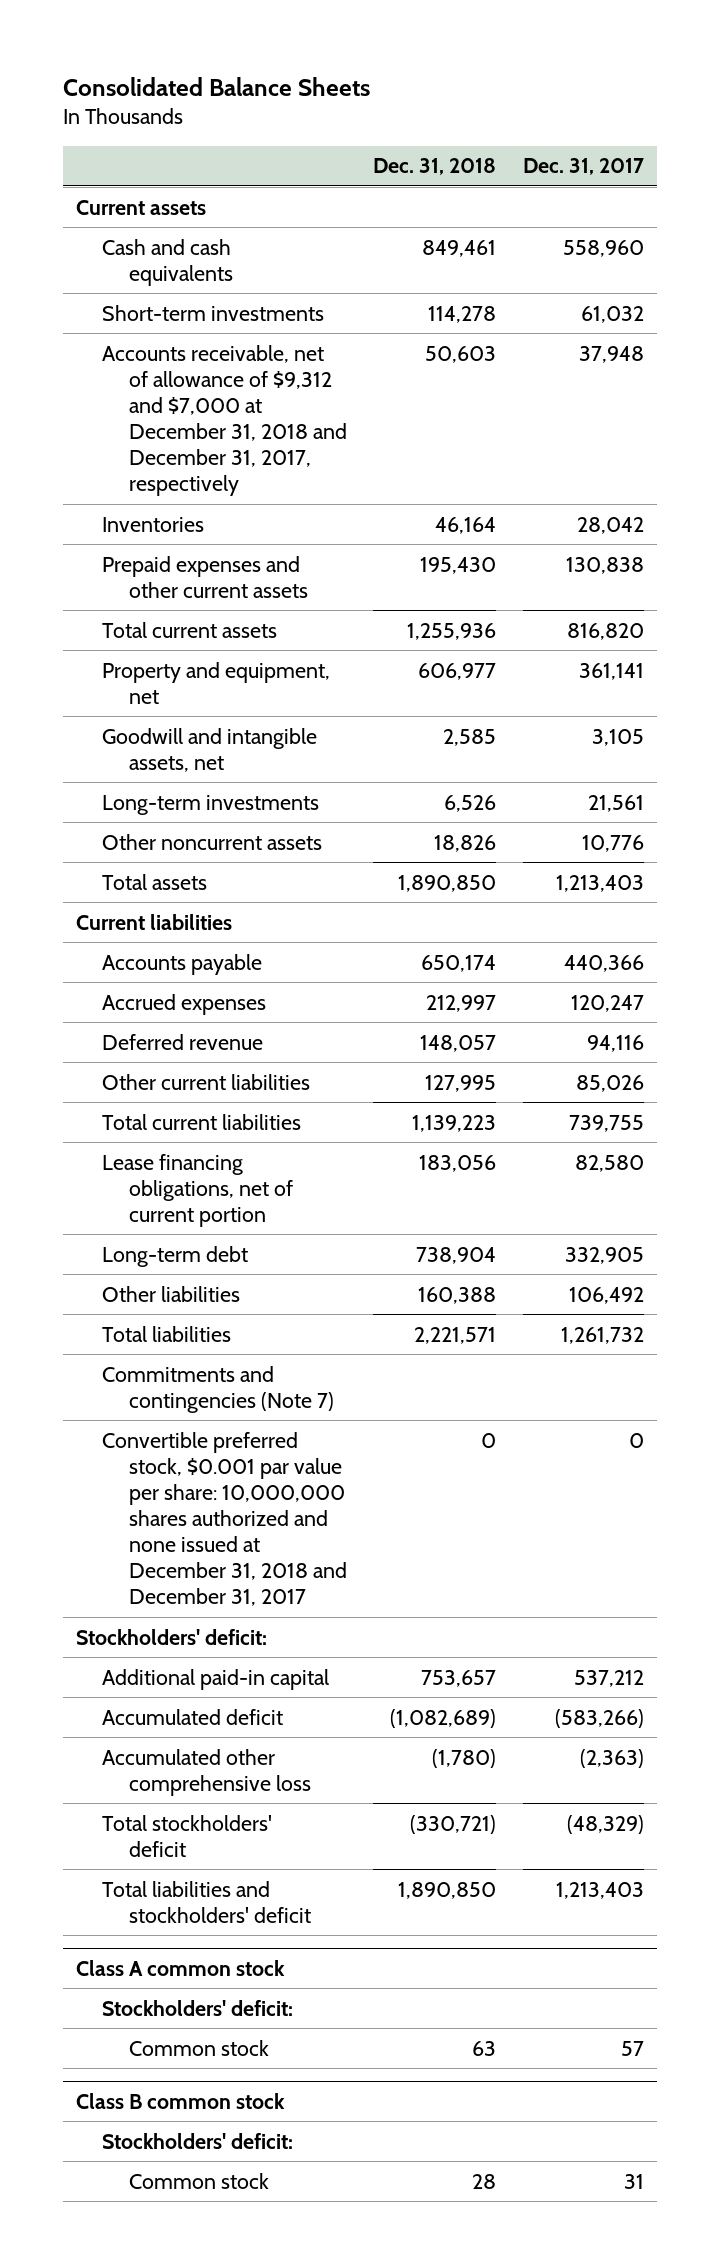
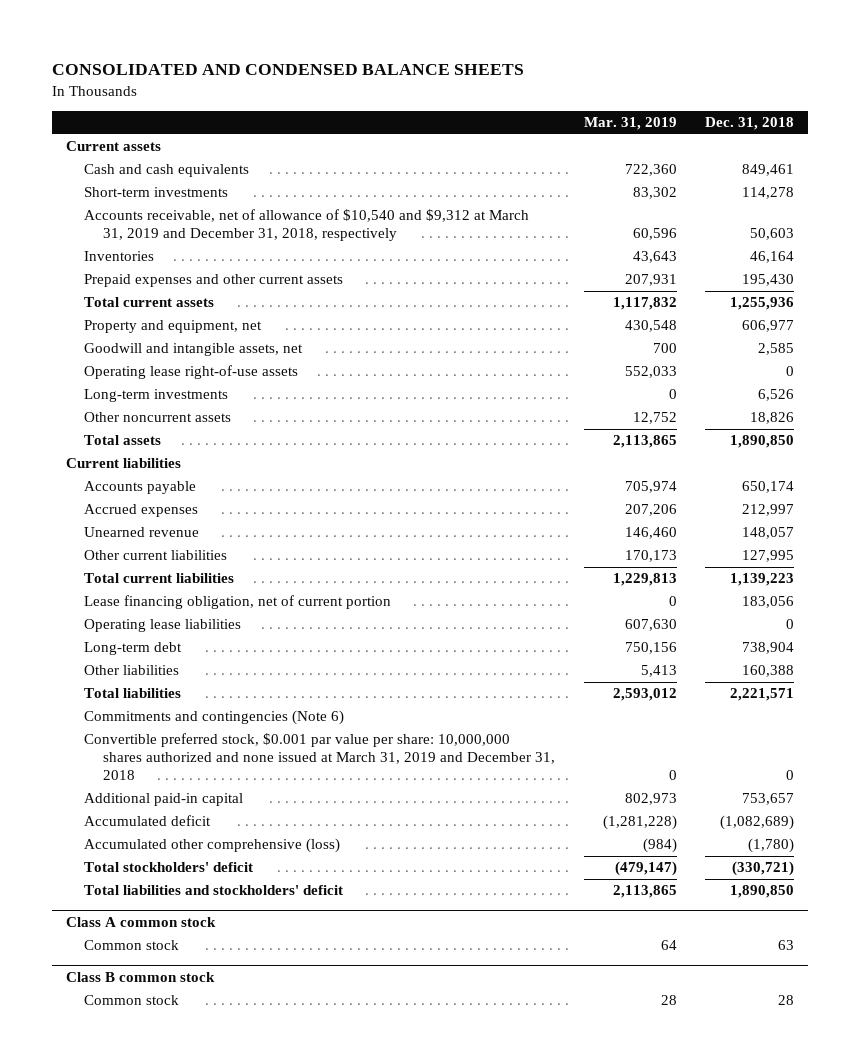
- Consolidated Balance Sheets
+ CONSOLIDATED AND CONDENSED BALANCE SHEETS
- | Dec. 31, 2018 | Dec. 31, 2017
+ | Mar. 31, 2019 | Dec. 31, 2018
- Accounts receivable, net of allowance of $9,312 and $7,000 at December 31, 2018 and December 31, 2017, respectively | 50,603 | 37,948
+ Accounts receivable, net of allowance of $10,540 and $9,312 at March 31, 2019 and December 31, 2018, respectively | 60,596 | 50,603
+ Operating lease right-of-use assets | 552,033 | 0
- Deferred revenue | 148,057 | 94,116
+ Unearned revenue | 146,460 | 148,057
- Lease financing obligations, net of current portion | 183,056 | 82,580
+ Lease financing obligation, net of current portion | 0 | 183,056
+ Operating lease liabilities | 607,630 | 0
- Commitments and contingencies (Note 7)
- Convertible preferred stock, $0.001 par value per share: 10,000,000 shares authorized and none issued at December 31, 2018 and December 31, 2017 | 0 | 0
- Stockholders' deficit:
+ Commitments and contingencies (Note 6)
+ Convertible preferred stock, $0.001 par value per share: 10,000,000 shares authorized and none issued at March 31, 2019 and December 31, 2018 | 0 | 0
- Accumulated other comprehensive loss | (1,780) | (2,363)
+ Accumulated other comprehensive (loss) | (984) | (1,780)
@ Class A common stock
- Stockholders' deficit:
@ Class B common stock
- Stockholders' deficit:

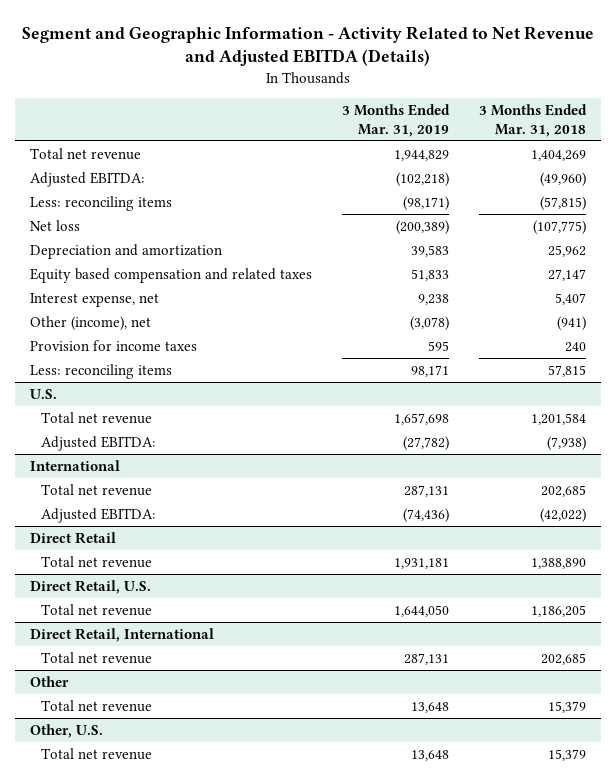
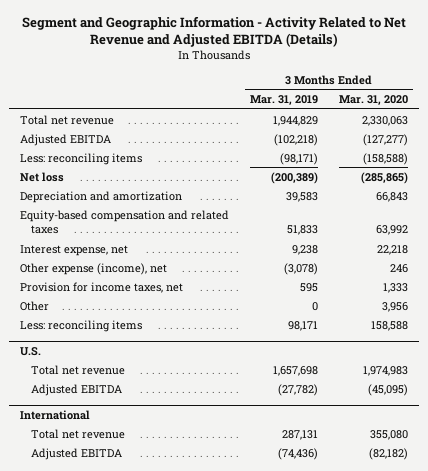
- | 3 Months Ended Mar. 31, 2019 | 3 Months Ended Mar. 31, 2018
+ | 3 Months Ended Mar. 31, 2019 | 3 Months Ended Mar. 31, 2020
- Adjusted EBITDA: | (102,218) | (49,960)
+ Adjusted EBITDA | (102,218) | (127,277)
- Equity based compensation and related taxes | 51,833 | 27,147
+ Equity-based compensation and related taxes | 51,833 | 63,992
- Other (income), net | (3,078) | (941)
- Provision for income taxes | 595 | 240
+ Other expense (income), net | (3,078) | 246
+ Provision for income taxes, net | 595 | 1,333
+ Other | 0 | 3,956
@ U.S.
- Adjusted EBITDA: | (27,782) | (7,938)
+ Adjusted EBITDA | (27,782) | (45,095)
@ International
- Adjusted EBITDA: | (74,436) | (42,022)
- Direct Retail
- Total net revenue | 1,931,181 | 1,388,890
- Direct Retail, U.S.
- Total net revenue | 1,644,050 | 1,186,205
- Direct Retail, International
- Total net revenue | 287,131 | 202,685
- Other
- Total net revenue | 13,648 | 15,379
- Other, U.S.
- Total net revenue | 13,648 | 15,379
@ International
+ Adjusted EBITDA | (74,436) | (82,182)

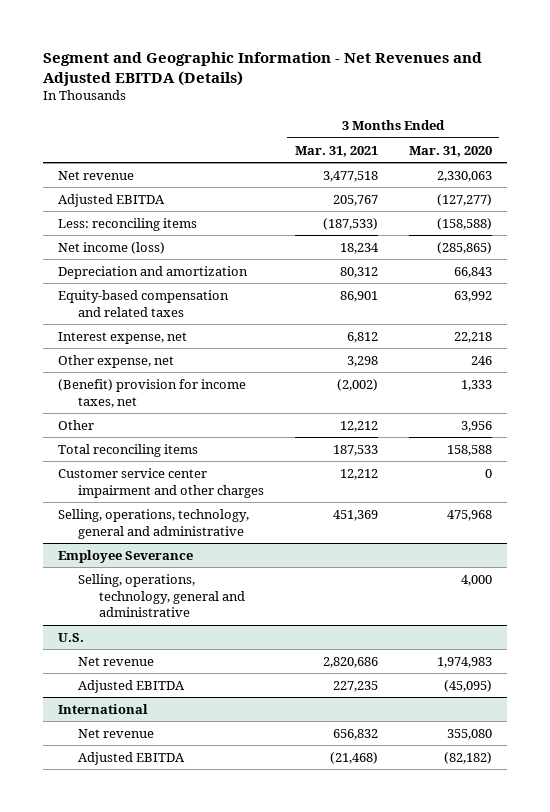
- Segment and Geographic Information - Activity Related to Net Revenue and Adjusted EBITDA (Details)
+ Segment and Geographic Information - Net Revenues and Adjusted EBITDA (Details)
- | 3 Months Ended Mar. 31, 2019 | 3 Months Ended Mar. 31, 2020
+ | 3 Months Ended Mar. 31, 2021 | 3 Months Ended Mar. 31, 2020
- Total net revenue | 1,944,829 | 2,330,063
+ Net revenue | 3,477,518 | 2,330,063
- Net loss | (200,389) | (285,865)
+ Net income (loss) | 18,234 | (285,865)
- Other expense (income), net | (3,078) | 246
- Provision for income taxes, net | 595 | 1,333
+ Other expense, net | 3,298 | 246
+ (Benefit) provision for income taxes, net | (2,002) | 1,333
- Less: reconciling items | 98,171 | 158,588
+ Total reconciling items | 187,533 | 158,588
+ Customer service center impairment and other charges | 12,212 | 0
+ Selling, operations, technology, general and administrative | 451,369 | 475,968
+ Employee Severance
+ Selling, operations, technology, general and administrative | | 4,000
@ U.S.
- Total net revenue | 1,657,698 | 1,974,983
+ Net revenue | 2,820,686 | 1,974,983
@ International
- Total net revenue | 287,131 | 355,080
+ Net revenue | 656,832 | 355,080

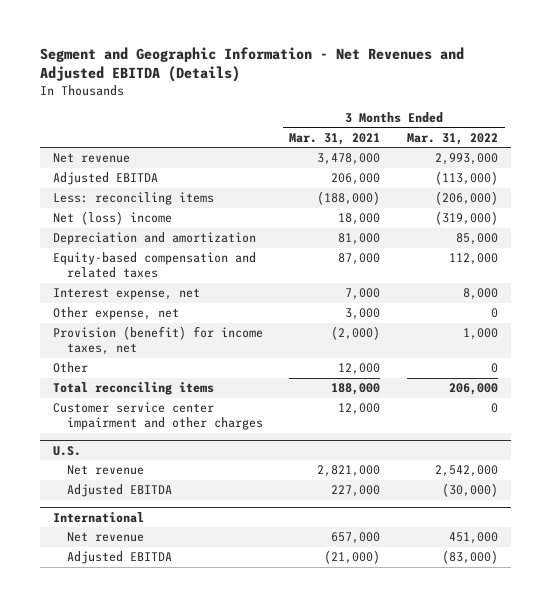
- | 3 Months Ended Mar. 31, 2021 | 3 Months Ended Mar. 31, 2020
+ | 3 Months Ended Mar. 31, 2021 | 3 Months Ended Mar. 31, 2022
- Net revenue | 3,477,518 | 2,330,063
- Adjusted EBITDA | 205,767 | (127,277)
- Less: reconciling items | (187,533) | (158,588)
- Net income (loss) | 18,234 | (285,865)
- Depreciation and amortization | 80,312 | 66,843
- Equity-based compensation and related taxes | 86,901 | 63,992
- Interest expense, net | 6,812 | 22,218
- Other expense, net | 3,298 | 246
- (Benefit) provision for income taxes, net | (2,002) | 1,333
- Other | 12,212 | 3,956
- Total reconciling items | 187,533 | 158,588
- Customer service center impairment and other charges | 12,212 | 0
- Selling, operations, technology, general and administrative | 451,369 | 475,968
- Employee Severance
- Selling, operations, technology, general and administrative | | 4,000
+ Net revenue | 3,478,000 | 2,993,000
+ Adjusted EBITDA | 206,000 | (113,000)
+ Less: reconciling items | (188,000) | (206,000)
+ Net (loss) income | 18,000 | (319,000)
+ Depreciation and amortization | 81,000 | 85,000
+ Equity-based compensation and related taxes | 87,000 | 112,000
+ Interest expense, net | 7,000 | 8,000
+ Other expense, net | 3,000 | 0
+ Provision (benefit) for income taxes, net | (2,000) | 1,000
+ Other | 12,000 | 0
+ Total reconciling items | 188,000 | 206,000
+ Customer service center impairment and other charges | 12,000 | 0
@ U.S.
- Net revenue | 2,820,686 | 1,974,983
- Adjusted EBITDA | 227,235 | (45,095)
+ Net revenue | 2,821,000 | 2,542,000
+ Adjusted EBITDA | 227,000 | (30,000)
@ International
- Net revenue | 656,832 | 355,080
- Adjusted EBITDA | (21,468) | (82,182)
+ Net revenue | 657,000 | 451,000
+ Adjusted EBITDA | (21,000) | (83,000)

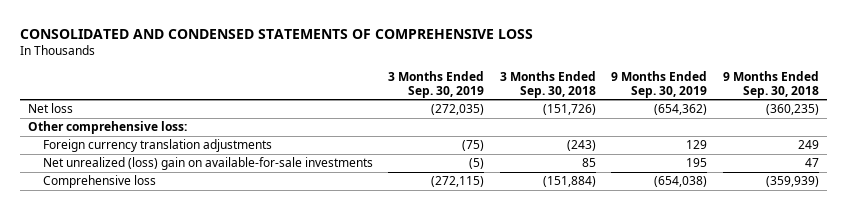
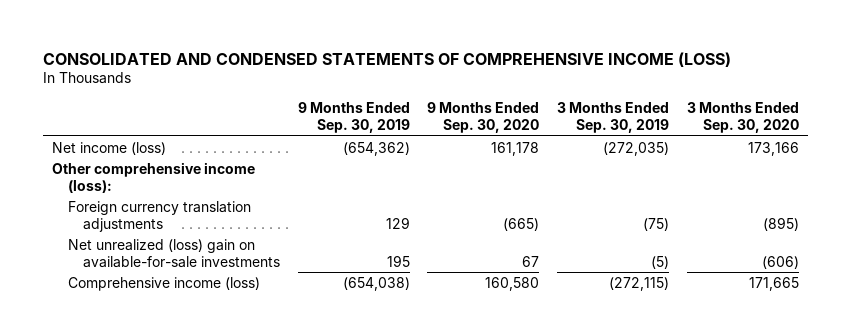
- CONSOLIDATED AND CONDENSED STATEMENTS OF COMPREHENSIVE LOSS
+ CONSOLIDATED AND CONDENSED STATEMENTS OF COMPREHENSIVE INCOME (LOSS)
- | 3 Months Ended Sep. 30, 2019 | 3 Months Ended Sep. 30, 2018 | 9 Months Ended Sep. 30, 2019 | 9 Months Ended Sep. 30, 2018
+ | 9 Months Ended Sep. 30, 2019 | 9 Months Ended Sep. 30, 2020 | 3 Months Ended Sep. 30, 2019 | 3 Months Ended Sep. 30, 2020
- Net loss | (272,035) | (151,726) | (654,362) | (360,235)
- Other comprehensive loss:
+ Net income (loss) | (654,362) | 161,178 | (272,035) | 173,166
+ Other comprehensive income (loss):
- Comprehensive loss | (272,115) | (151,884) | (654,038) | (359,939)
+ Comprehensive income (loss) | (654,038) | 160,580 | (272,115) | 171,665

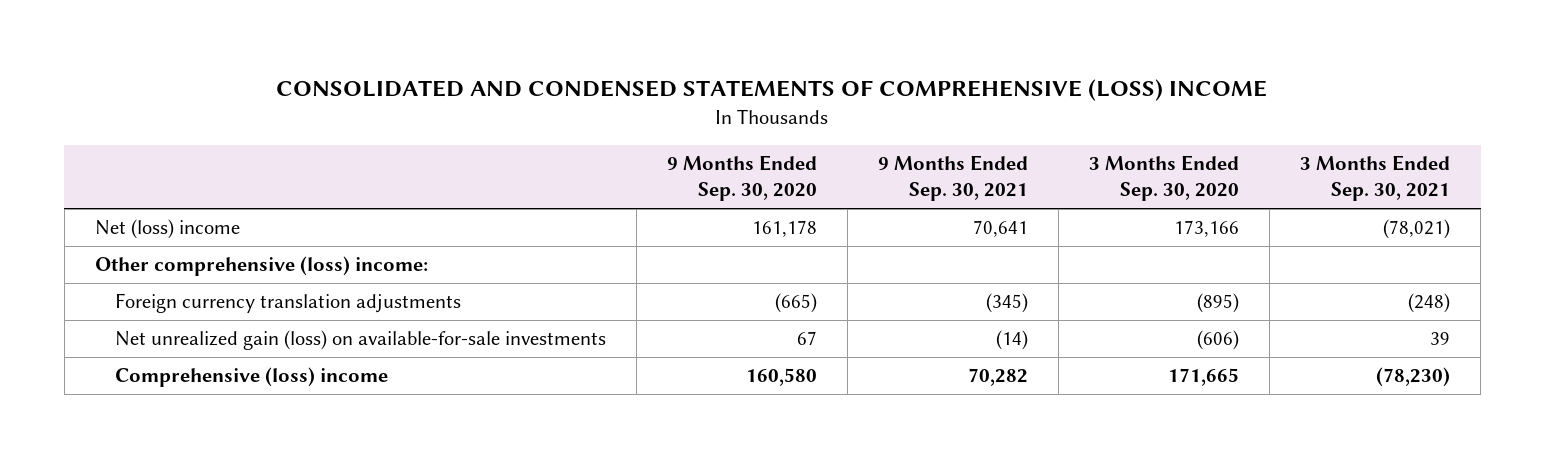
- CONSOLIDATED AND CONDENSED STATEMENTS OF COMPREHENSIVE INCOME (LOSS)
+ CONSOLIDATED AND CONDENSED STATEMENTS OF COMPREHENSIVE (LOSS) INCOME
- | 9 Months Ended Sep. 30, 2019 | 9 Months Ended Sep. 30, 2020 | 3 Months Ended Sep. 30, 2019 | 3 Months Ended Sep. 30, 2020
+ | 9 Months Ended Sep. 30, 2020 | 9 Months Ended Sep. 30, 2021 | 3 Months Ended Sep. 30, 2020 | 3 Months Ended Sep. 30, 2021
- Net income (loss) | (654,362) | 161,178 | (272,035) | 173,166
- Other comprehensive income (loss):
+ Net (loss) income | 161,178 | 70,641 | 173,166 | (78,021)
+ Other comprehensive (loss) income:
- Net unrealized (loss) gain on available-for-sale investments | 195 | 67 | (5) | (606)
- Comprehensive income (loss) | (654,038) | 160,580 | (272,115) | 171,665
+ Net unrealized gain (loss) on available-for-sale investments | 67 | (14) | (606) | 39
+ Comprehensive (loss) income | 160,580 | 70,282 | 171,665 | (78,230)

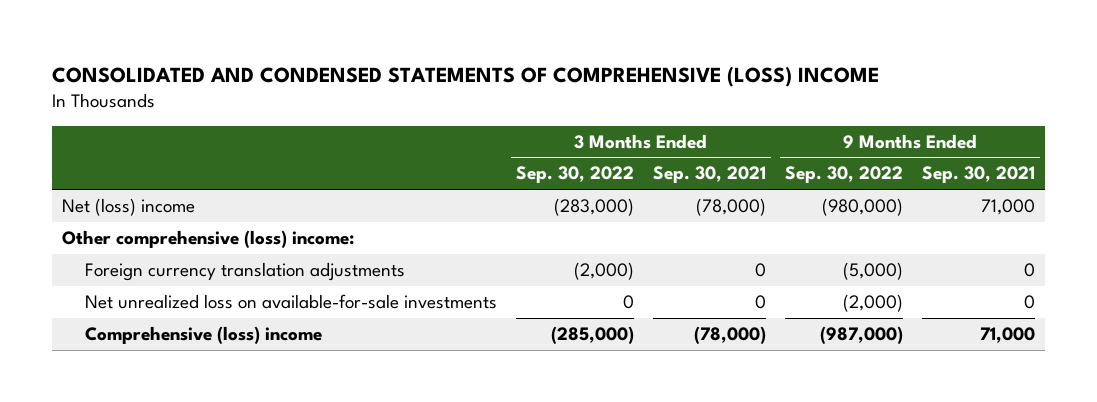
- | 9 Months Ended Sep. 30, 2020 | 9 Months Ended Sep. 30, 2021 | 3 Months Ended Sep. 30, 2020 | 3 Months Ended Sep. 30, 2021
+ | 3 Months Ended Sep. 30, 2022 | 3 Months Ended Sep. 30, 2021 | 9 Months Ended Sep. 30, 2022 | 9 Months Ended Sep. 30, 2021
- Net (loss) income | 161,178 | 70,641 | 173,166 | (78,021)
+ Net (loss) income | (283,000) | (78,000) | (980,000) | 71,000
- Foreign currency translation adjustments | (665) | (345) | (895) | (248)
- Net unrealized gain (loss) on available-for-sale investments | 67 | (14) | (606) | 39
- Comprehensive (loss) income | 160,580 | 70,282 | 171,665 | (78,230)
+ Foreign currency translation adjustments | (2,000) | 0 | (5,000) | 0
+ Net unrealized loss on available-for-sale investments | 0 | 0 | (2,000) | 0
+ Comprehensive (loss) income | (285,000) | (78,000) | (987,000) | 71,000

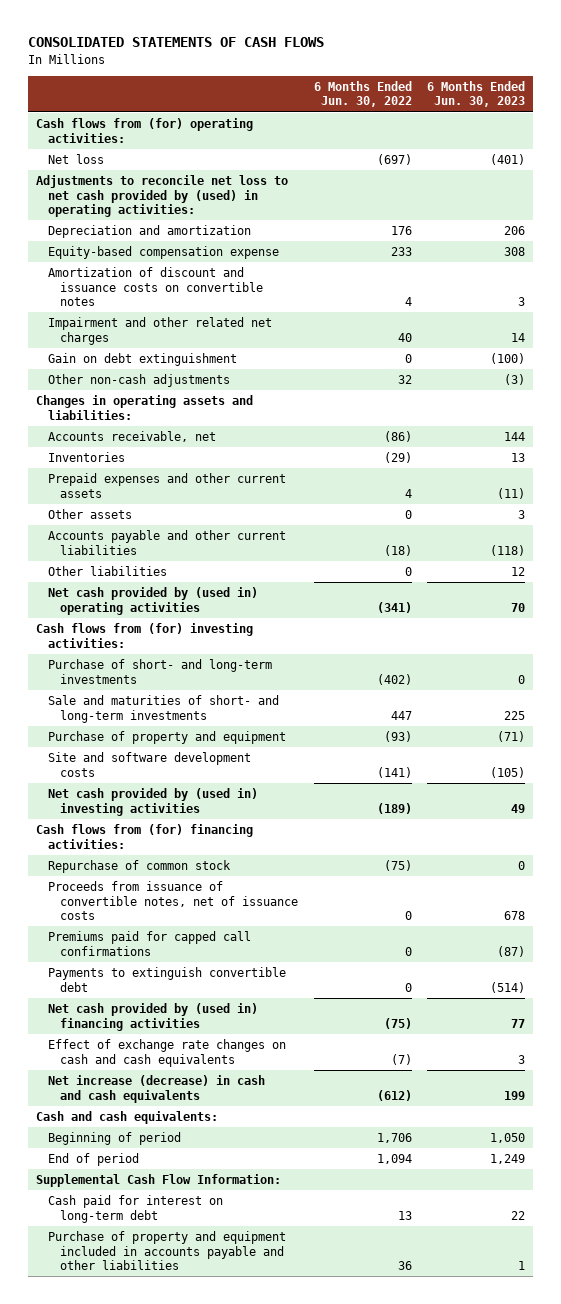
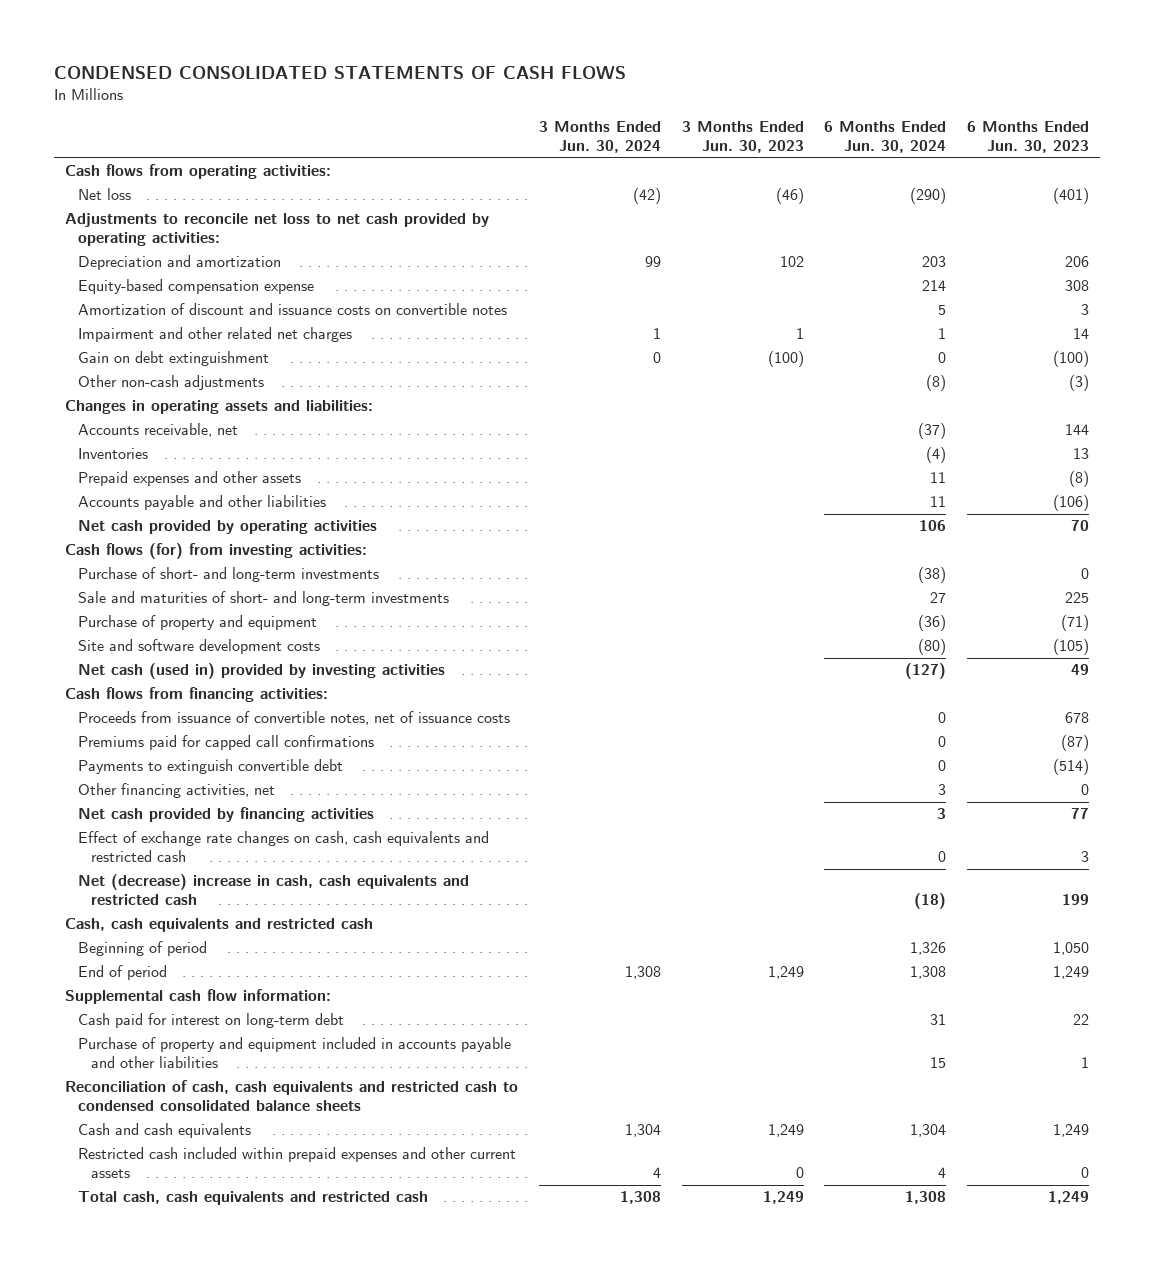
- CONSOLIDATED STATEMENTS OF CASH FLOWS
+ CONDENSED CONSOLIDATED STATEMENTS OF CASH FLOWS
- | 6 Months Ended Jun. 30, 2022 | 6 Months Ended Jun. 30, 2023
+ | 3 Months Ended Jun. 30, 2024 | 3 Months Ended Jun. 30, 2023 | 6 Months Ended Jun. 30, 2024 | 6 Months Ended Jun. 30, 2023
- Cash flows from (for) operating activities:
+ Cash flows from operating activities:
- Adjustments to reconcile net loss to net cash provided by (used) in operating activities:
+ Adjustments to reconcile net loss to net cash provided by operating activities:
- Prepaid expenses and other current assets | 4 | (11)
- Other assets | 0 | 3
- Accounts payable and other current liabilities | (18) | (118)
- Other liabilities | 0 | 12
- Net cash provided by (used in) operating activities | (341) | 70
- Cash flows from (for) investing activities:
+ Prepaid expenses and other assets | | | 11 | (8)
+ Accounts payable and other liabilities | | | 11 | (106)
+ Net cash provided by operating activities | | | 106 | 70
+ Cash flows (for) from investing activities:
- Net cash provided by (used in) investing activities | (189) | 49
- Cash flows from (for) financing activities:
- Repurchase of common stock | (75) | 0
+ Net cash (used in) provided by investing activities | | | (127) | 49
+ Cash flows from financing activities:
- Net cash provided by (used in) financing activities | (75) | 77
- Effect of exchange rate changes on cash and cash equivalents | (7) | 3
- Net increase (decrease) in cash and cash equivalents | (612) | 199
- Cash and cash equivalents:
+ Other financing activities, net | | | 3 | 0
+ Net cash provided by financing activities | | | 3 | 77
+ Effect of exchange rate changes on cash, cash equivalents and restricted cash | | | 0 | 3
+ Net (decrease) increase in cash, cash equivalents and restricted cash | | | (18) | 199
+ Cash, cash equivalents and restricted cash
- Supplemental Cash Flow Information:
+ Supplemental cash flow information:
+ Reconciliation of cash, cash equivalents and restricted cash to condensed consolidated balance sheets
+ Cash and cash equivalents | 1,304 | 1,249 | 1,304 | 1,249
+ Restricted cash included within prepaid expenses and other current assets | 4 | 0 | 4 | 0
+ Total cash, cash equivalents and restricted cash | 1,308 | 1,249 | 1,308 | 1,249

